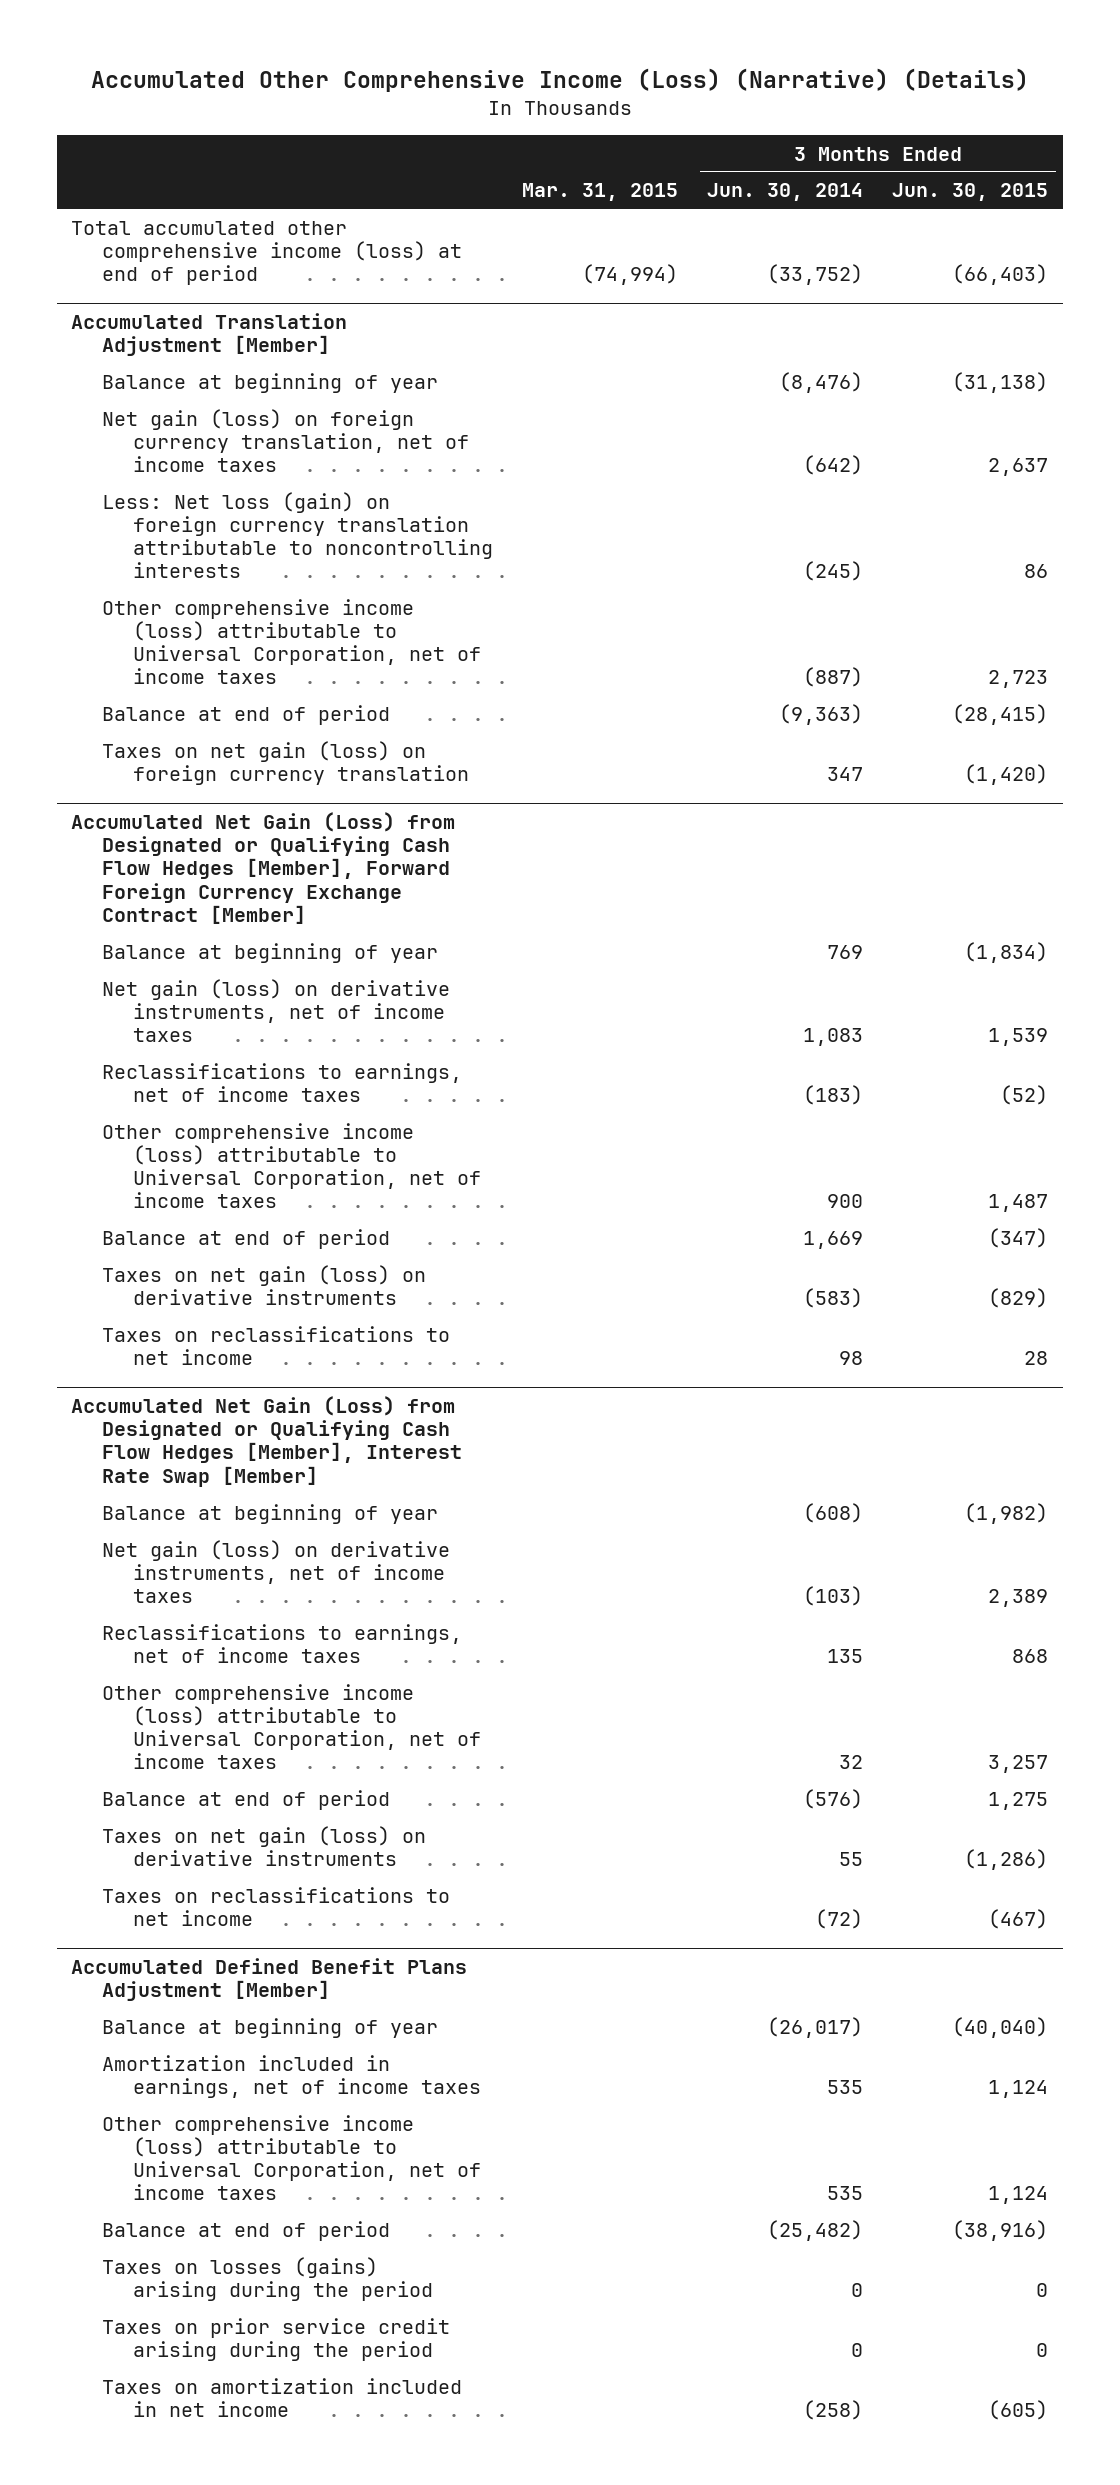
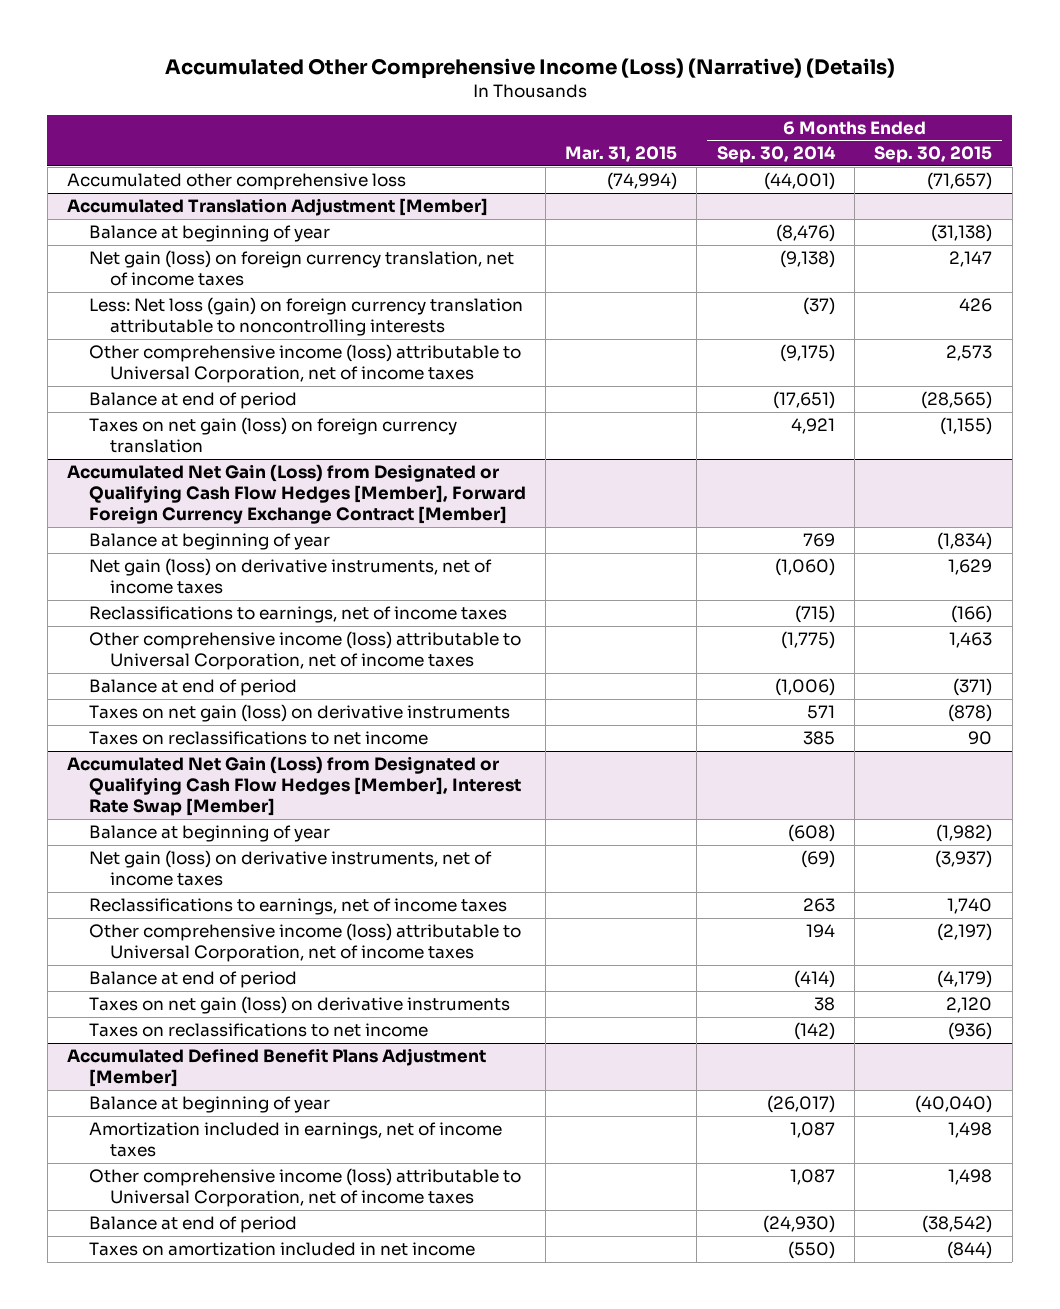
- | Mar. 31, 2015 | 3 Months Ended Jun. 30, 2014 | 3 Months Ended Jun. 30, 2015
+ | Mar. 31, 2015 | 6 Months Ended Sep. 30, 2014 | 6 Months Ended Sep. 30, 2015
- Total accumulated other comprehensive income (loss) at end of period | (74,994) | (33,752) | (66,403)
+ Accumulated other comprehensive loss | (74,994) | (44,001) | (71,657)
@ Accumulated Defined Benefit Plans Adjustment [Member]
- Taxes on losses (gains) arising during the period | | 0 | 0
- Taxes on prior service credit arising during the period | | 0 | 0

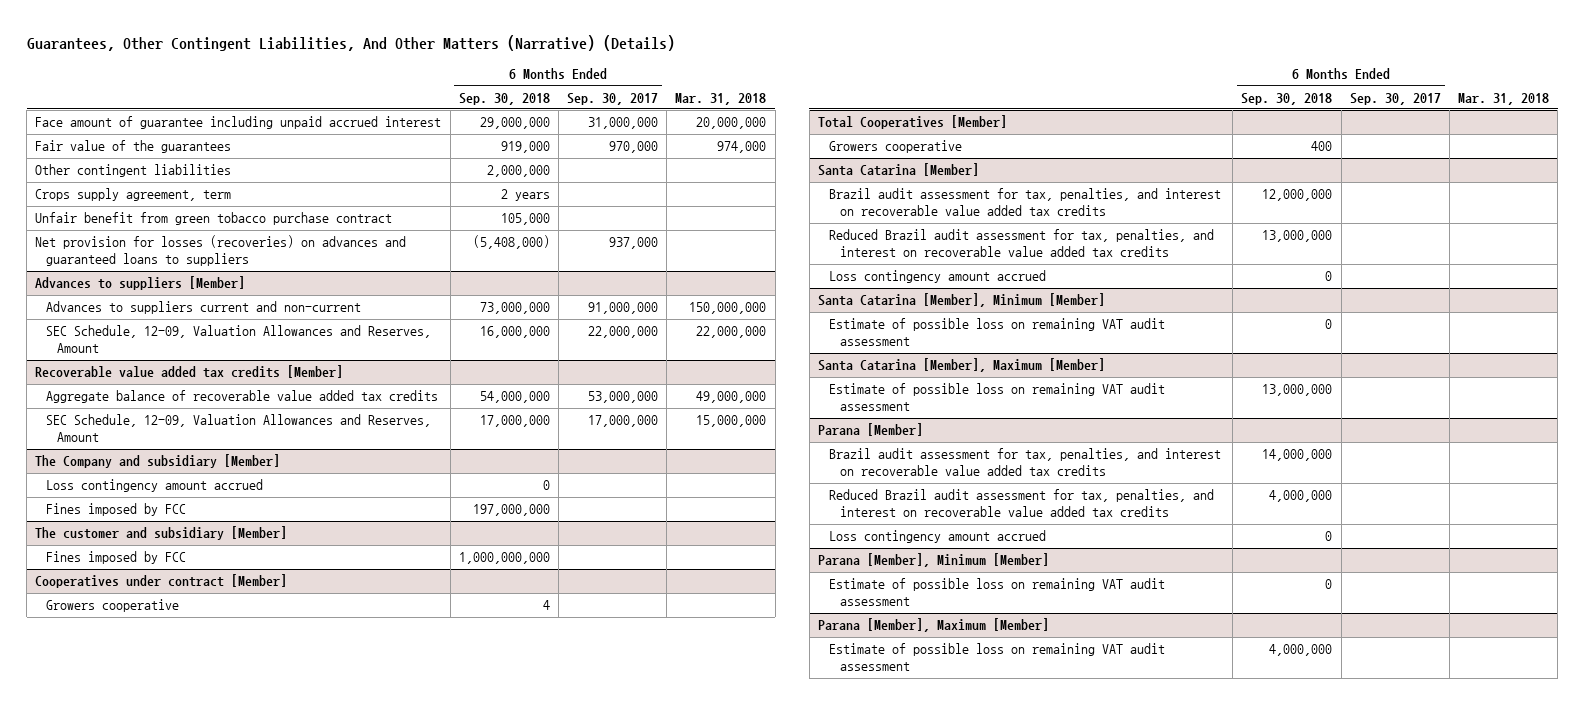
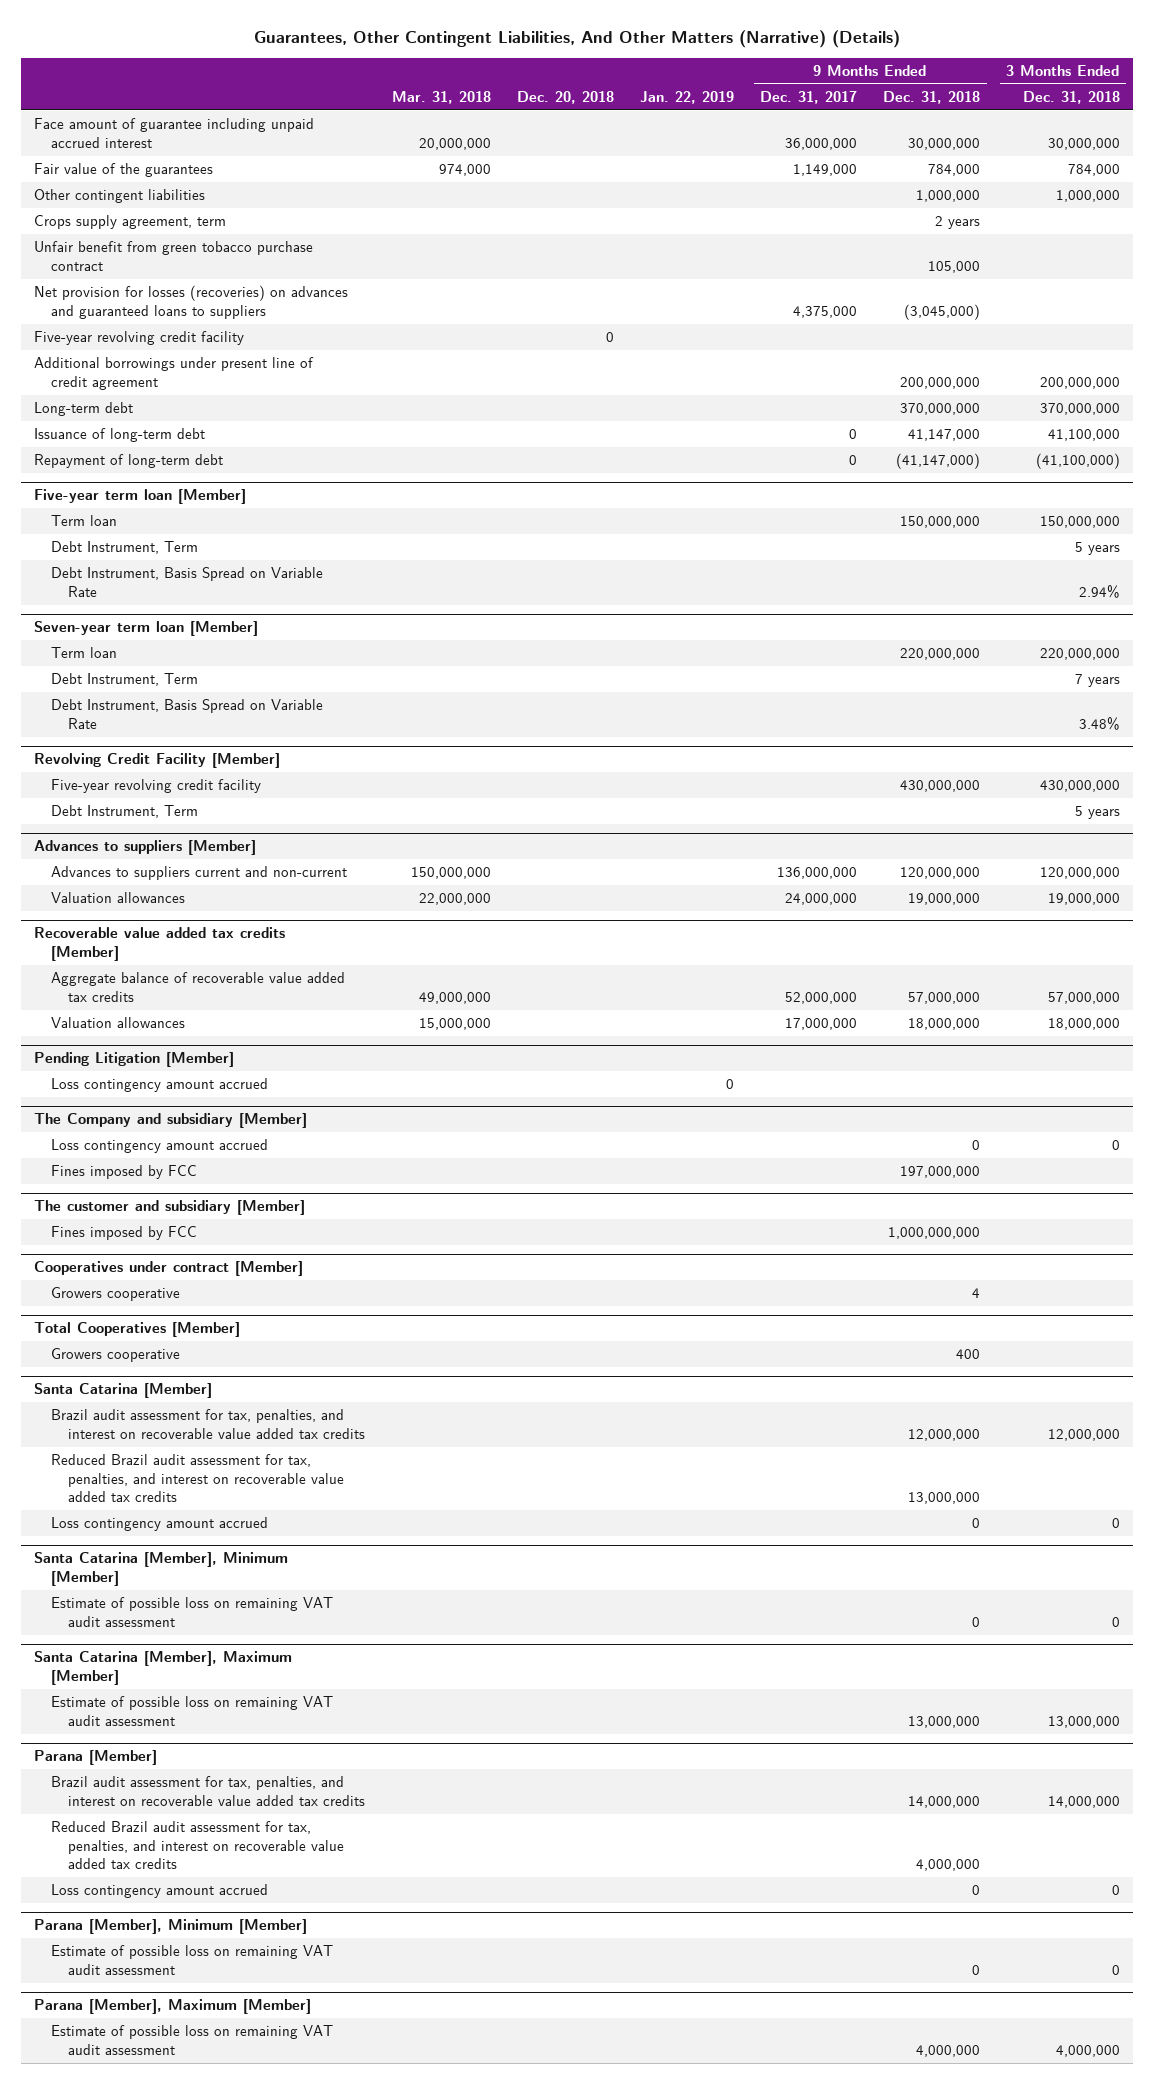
- | 6 Months Ended Sep. 30, 2018 | 6 Months Ended Sep. 30, 2017 | Mar. 31, 2018
+ | Mar. 31, 2018 | Dec. 20, 2018 | Jan. 22, 2019 | 9 Months Ended Dec. 31, 2017 | 9 Months Ended Dec. 31, 2018 | 3 Months Ended Dec. 31, 2018
+ Five-year revolving credit facility | | 0 | | | |
+ Additional borrowings under present line of credit agreement | | | | | 200,000,000 | 200,000,000
+ Long-term debt | | | | | 370,000,000 | 370,000,000
+ Issuance of long-term debt | | | | 0 | 41,147,000 | 41,100,000
+ Repayment of long-term debt | | | | 0 | (41,147,000) | (41,100,000)
+ Five-year term loan [Member]
+ Term loan | | | | | 150,000,000 | 150,000,000
+ Debt Instrument, Term | | | | | | 5 years
+ Debt Instrument, Basis Spread on Variable Rate | | | | | | 2.94%
+ Seven-year term loan [Member]
+ Term loan | | | | | 220,000,000 | 220,000,000
+ Debt Instrument, Term | | | | | | 7 years
+ Debt Instrument, Basis Spread on Variable Rate | | | | | | 3.48%
+ Revolving Credit Facility [Member]
+ Five-year revolving credit facility | | | | | 430,000,000 | 430,000,000
+ Debt Instrument, Term | | | | | | 5 years
@ Advances to suppliers [Member]
- SEC Schedule, 12-09, Valuation Allowances and Reserves, Amount | 16,000,000 | 22,000,000 | 22,000,000
+ Valuation allowances | 22,000,000 | | | 24,000,000 | 19,000,000 | 19,000,000
@ Recoverable value added tax credits [Member]
- SEC Schedule, 12-09, Valuation Allowances and Reserves, Amount | 17,000,000 | 17,000,000 | 15,000,000
+ Valuation allowances | 15,000,000 | | | 17,000,000 | 18,000,000 | 18,000,000
+ Pending Litigation [Member]
+ Loss contingency amount accrued | | | 0 | | |

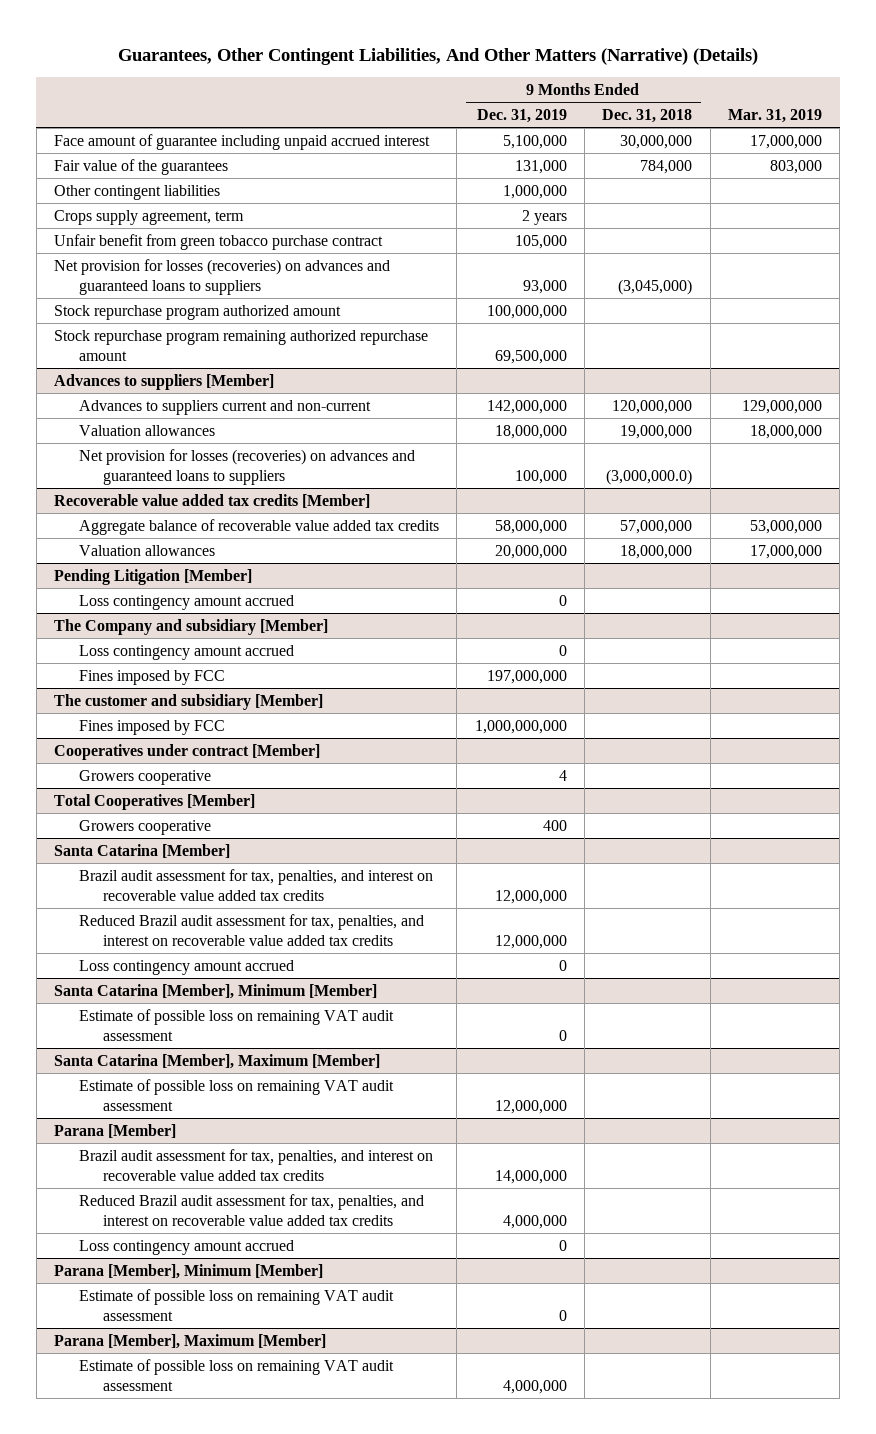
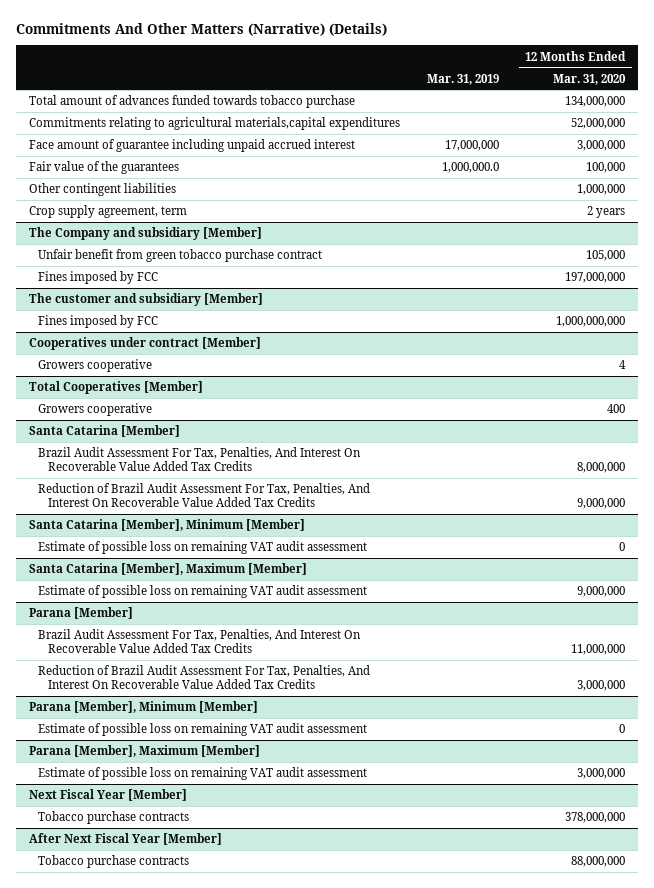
- Guarantees, Other Contingent Liabilities, And Other Matters (Narrative) (Details)
+ Commitments And Other Matters (Narrative) (Details)
- | 9 Months Ended Dec. 31, 2019 | 9 Months Ended Dec. 31, 2018 | Mar. 31, 2019
+ | Mar. 31, 2019 | 12 Months Ended Mar. 31, 2020
+ Total amount of advances funded towards tobacco purchase | | 134,000,000
+ Commitments relating to agricultural materials,capital expenditures | | 52,000,000
- Fair value of the guarantees | 131,000 | 784,000 | 803,000
+ Fair value of the guarantees | 1,000,000.0 | 100,000
- Crops supply agreement, term | 2 years | |
- Unfair benefit from green tobacco purchase contract | 105,000 | |
- Net provision for losses (recoveries) on advances and guaranteed loans to suppliers | 93,000 | (3,045,000) |
- Stock repurchase program authorized amount | 100,000,000 | |
- Stock repurchase program remaining authorized repurchase amount | 69,500,000 | |
- Advances to suppliers [Member]
- Advances to suppliers current and non-current | 142,000,000 | 120,000,000 | 129,000,000
- Valuation allowances | 18,000,000 | 19,000,000 | 18,000,000
- Net provision for losses (recoveries) on advances and guaranteed loans to suppliers | 100,000 | (3,000,000.0) |
- Recoverable value added tax credits [Member]
- Aggregate balance of recoverable value added tax credits | 58,000,000 | 57,000,000 | 53,000,000
- Valuation allowances | 20,000,000 | 18,000,000 | 17,000,000
- Pending Litigation [Member]
- Loss contingency amount accrued | 0 | |
+ Crop supply agreement, term | | 2 years
@ The Company and subsidiary [Member]
- Loss contingency amount accrued | 0 | |
+ Unfair benefit from green tobacco purchase contract | | 105,000
@ Santa Catarina [Member]
- Brazil audit assessment for tax, penalties, and interest on recoverable value added tax credits | 12,000,000 | |
- Reduced Brazil audit assessment for tax, penalties, and interest on recoverable value added tax credits | 12,000,000 | |
- Loss contingency amount accrued | 0 | |
+ Brazil Audit Assessment For Tax, Penalties, And Interest On Recoverable Value Added Tax Credits | | 8,000,000
+ Reduction of Brazil Audit Assessment For Tax, Penalties, And Interest On Recoverable Value Added Tax Credits | | 9,000,000
@ Parana [Member]
- Brazil audit assessment for tax, penalties, and interest on recoverable value added tax credits | 14,000,000 | |
- Reduced Brazil audit assessment for tax, penalties, and interest on recoverable value added tax credits | 4,000,000 | |
- Loss contingency amount accrued | 0 | |
+ Brazil Audit Assessment For Tax, Penalties, And Interest On Recoverable Value Added Tax Credits | | 11,000,000
+ Reduction of Brazil Audit Assessment For Tax, Penalties, And Interest On Recoverable Value Added Tax Credits | | 3,000,000
+ Next Fiscal Year [Member]
+ Tobacco purchase contracts | | 378,000,000
+ After Next Fiscal Year [Member]
+ Tobacco purchase contracts | | 88,000,000

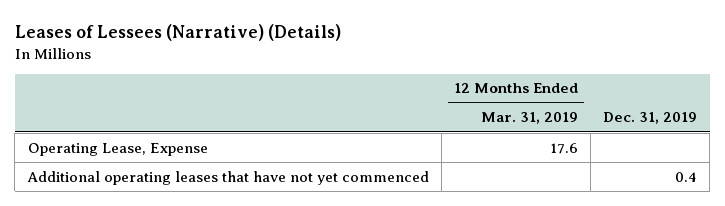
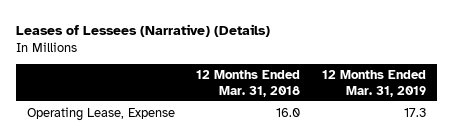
- | 12 Months Ended Mar. 31, 2019 | Dec. 31, 2019
+ | 12 Months Ended Mar. 31, 2018 | 12 Months Ended Mar. 31, 2019
- Operating Lease, Expense | 17.6 |
- Additional operating leases that have not yet commenced | | 0.4
+ Operating Lease, Expense | 16.0 | 17.3

